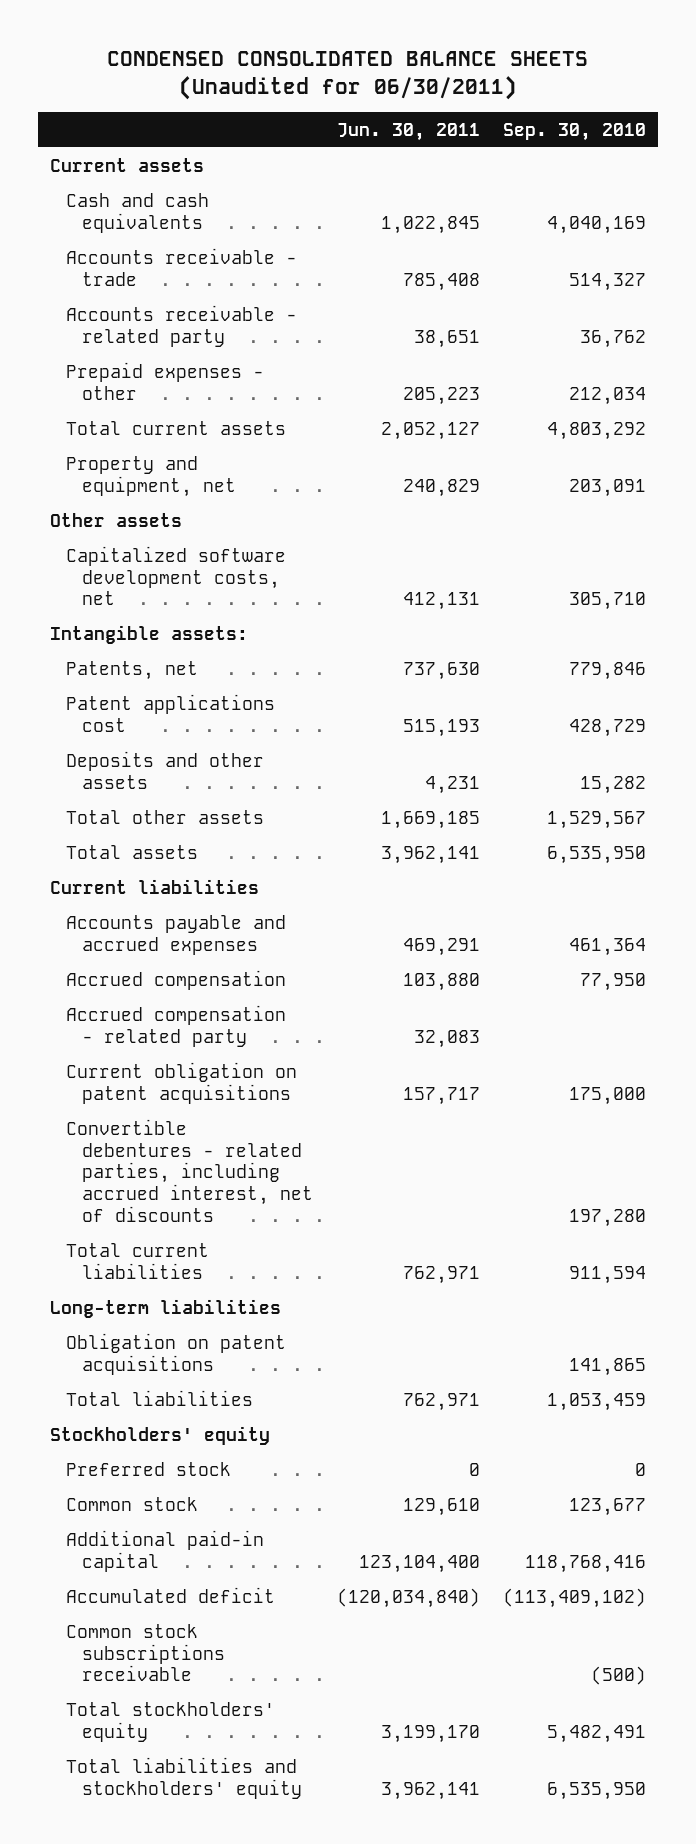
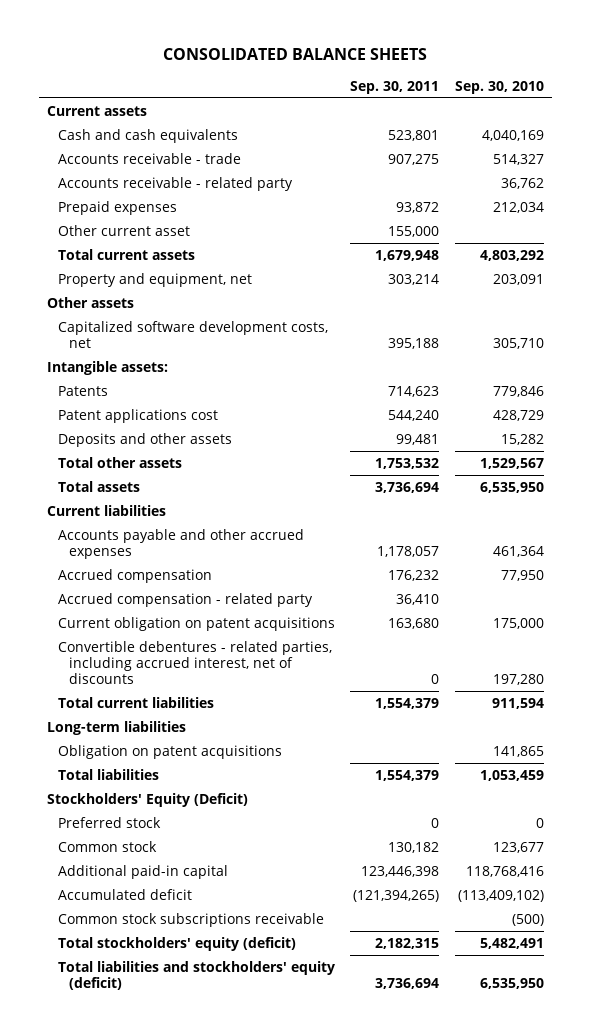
- CONDENSED CONSOLIDATED BALANCE SHEETS (Unaudited for 06/30/2011)
+ CONSOLIDATED BALANCE SHEETS
- | Jun. 30, 2011 | Sep. 30, 2010
+ | Sep. 30, 2011 | Sep. 30, 2010
- Prepaid expenses - other | 205,223 | 212,034
+ Prepaid expenses | 93,872 | 212,034
+ Other current asset | 155,000 |
- Patents, net | 737,630 | 779,846
+ Patents | 714,623 | 779,846
- Accounts payable and accrued expenses | 469,291 | 461,364
+ Accounts payable and other accrued expenses | 1,178,057 | 461,364
- Stockholders' equity
+ Stockholders' Equity (Deficit)
- Total stockholders' equity | 3,199,170 | 5,482,491
- Total liabilities and stockholders' equity | 3,962,141 | 6,535,950
+ Total stockholders' equity (deficit) | 2,182,315 | 5,482,491
+ Total liabilities and stockholders' equity (deficit) | 3,736,694 | 6,535,950

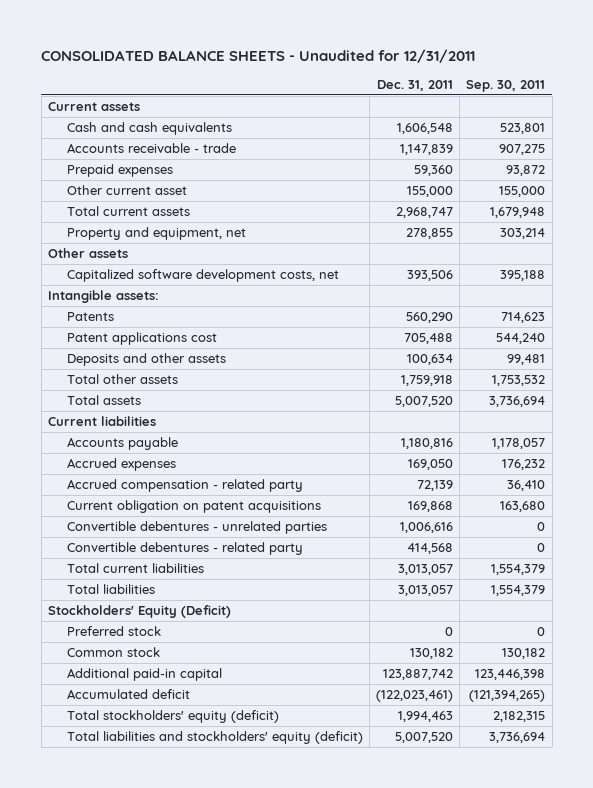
- CONSOLIDATED BALANCE SHEETS
+ CONSOLIDATED BALANCE SHEETS - Unaudited for 12/31/2011
- | Sep. 30, 2011 | Sep. 30, 2010
+ | Dec. 31, 2011 | Sep. 30, 2011
- Accounts receivable - related party | | 36,762
- Accounts payable and other accrued expenses | 1,178,057 | 461,364
- Accrued compensation | 176,232 | 77,950
+ Accounts payable | 1,180,816 | 1,178,057
+ Accrued expenses | 169,050 | 176,232
- Convertible debentures - related parties, including accrued interest, net of discounts | 0 | 197,280
+ Convertible debentures - unrelated parties | 1,006,616 | 0
+ Convertible debentures - related party | 414,568 | 0
- Long-term liabilities
- Obligation on patent acquisitions | | 141,865
- Common stock subscriptions receivable | | (500)

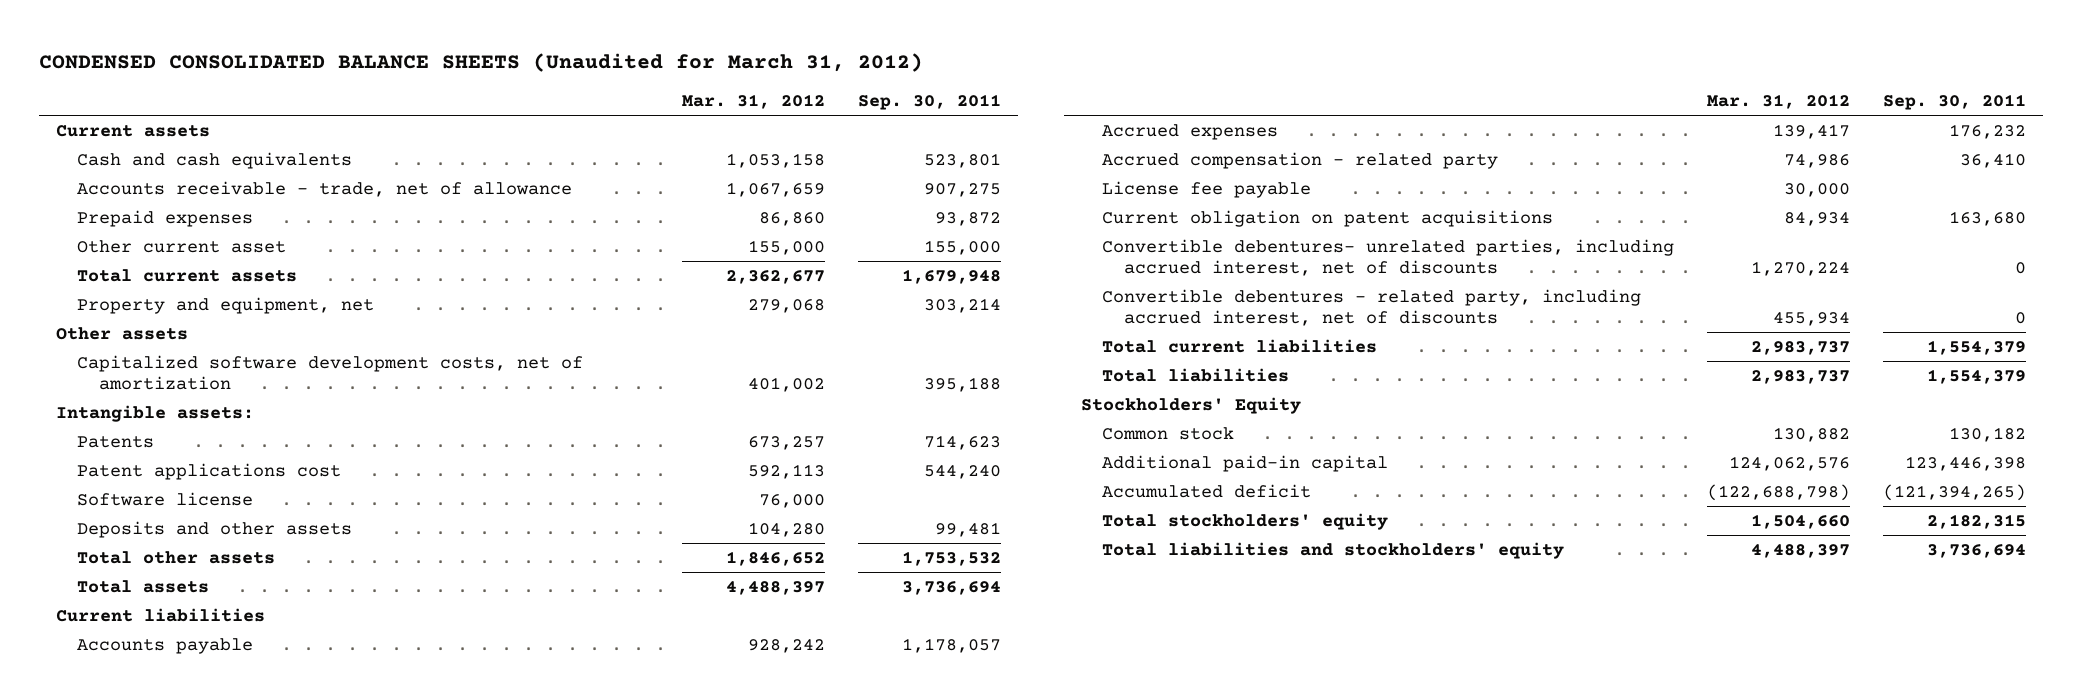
- CONSOLIDATED BALANCE SHEETS - Unaudited for 12/31/2011
+ CONDENSED CONSOLIDATED BALANCE SHEETS (Unaudited for March 31, 2012)
- | Dec. 31, 2011 | Sep. 30, 2011
+ | Mar. 31, 2012 | Sep. 30, 2011
- Accounts receivable - trade | 1,147,839 | 907,275
+ Accounts receivable - trade, net of allowance | 1,067,659 | 907,275
- Capitalized software development costs, net | 393,506 | 395,188
+ Capitalized software development costs, net of amortization | 401,002 | 395,188
+ Software license | 76,000 |
+ License fee payable | 30,000 |
- Convertible debentures - unrelated parties | 1,006,616 | 0
- Convertible debentures - related party | 414,568 | 0
+ Convertible debentures- unrelated parties, including accrued interest, net of discounts | 1,270,224 | 0
+ Convertible debentures - related party, including accrued interest, net of discounts | 455,934 | 0
- Stockholders' Equity (Deficit)
- Preferred stock | 0 | 0
+ Stockholders' Equity
- Total stockholders' equity (deficit) | 1,994,463 | 2,182,315
- Total liabilities and stockholders' equity (deficit) | 5,007,520 | 3,736,694
+ Total stockholders' equity | 1,504,660 | 2,182,315
+ Total liabilities and stockholders' equity | 4,488,397 | 3,736,694

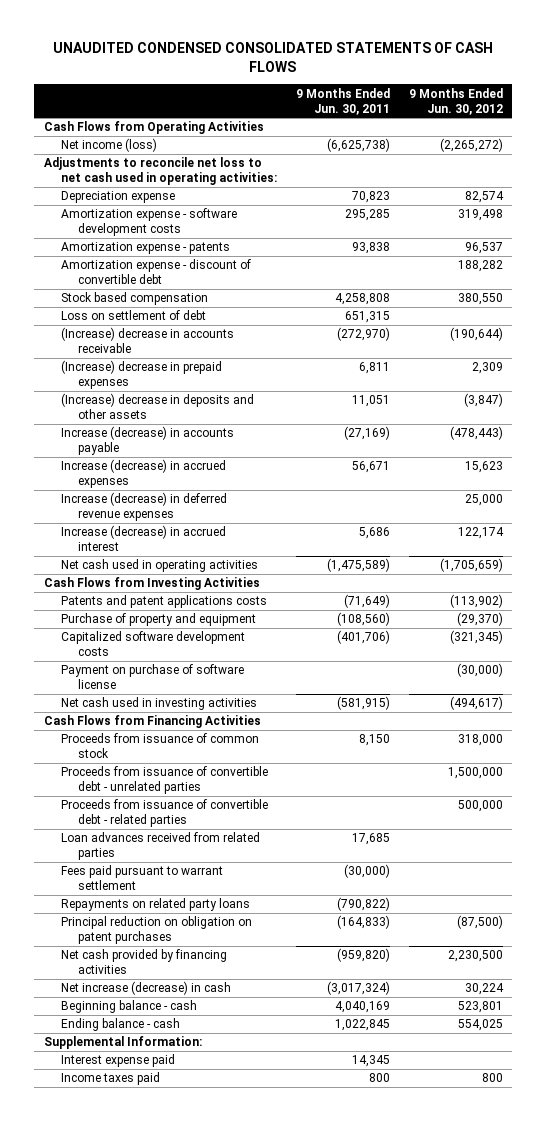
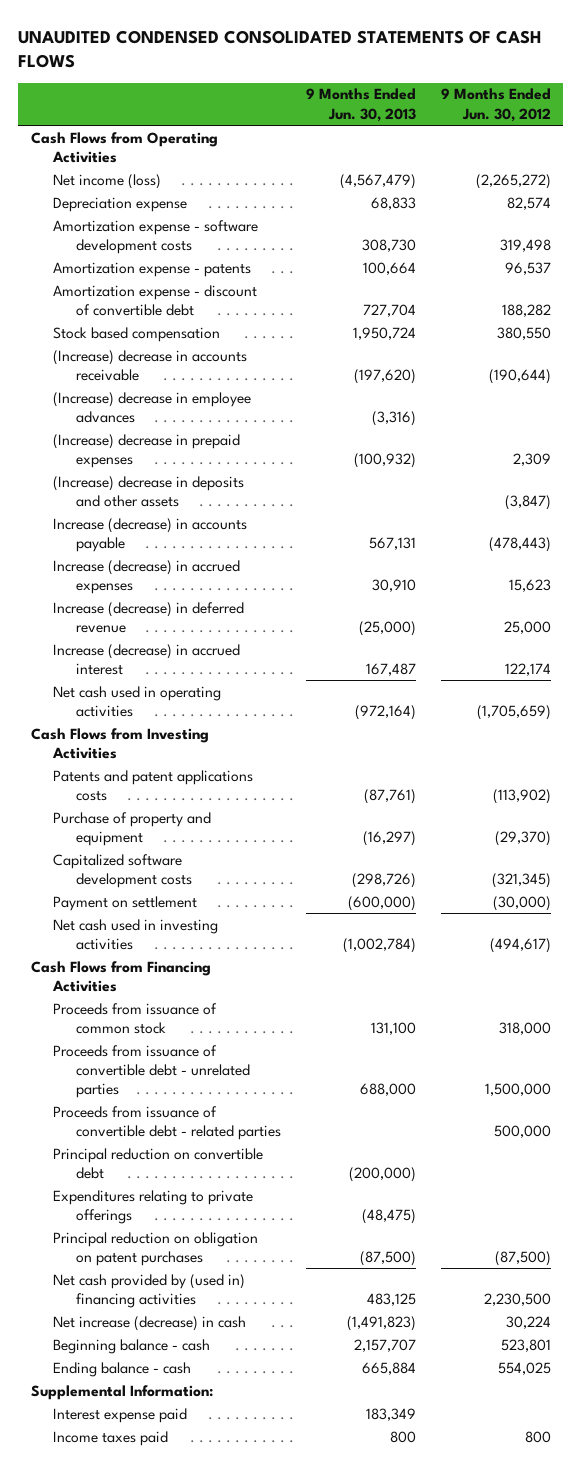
- | 9 Months Ended Jun. 30, 2011 | 9 Months Ended Jun. 30, 2012
+ | 9 Months Ended Jun. 30, 2013 | 9 Months Ended Jun. 30, 2012
- Adjustments to reconcile net loss to net cash used in operating activities:
- Loss on settlement of debt | 651,315 |
+ (Increase) decrease in employee advances | (3,316) |
- Increase (decrease) in deferred revenue expenses | | 25,000
+ Increase (decrease) in deferred revenue | (25,000) | 25,000
- Payment on purchase of software license | | (30,000)
+ Payment on settlement | (600,000) | (30,000)
- Loan advances received from related parties | 17,685 |
- Fees paid pursuant to warrant settlement | (30,000) |
- Repayments on related party loans | (790,822) |
+ Principal reduction on convertible debt | (200,000) |
+ Expenditures relating to private offerings | (48,475) |
- Net cash provided by financing activities | (959,820) | 2,230,500
+ Net cash provided by (used in) financing activities | 483,125 | 2,230,500

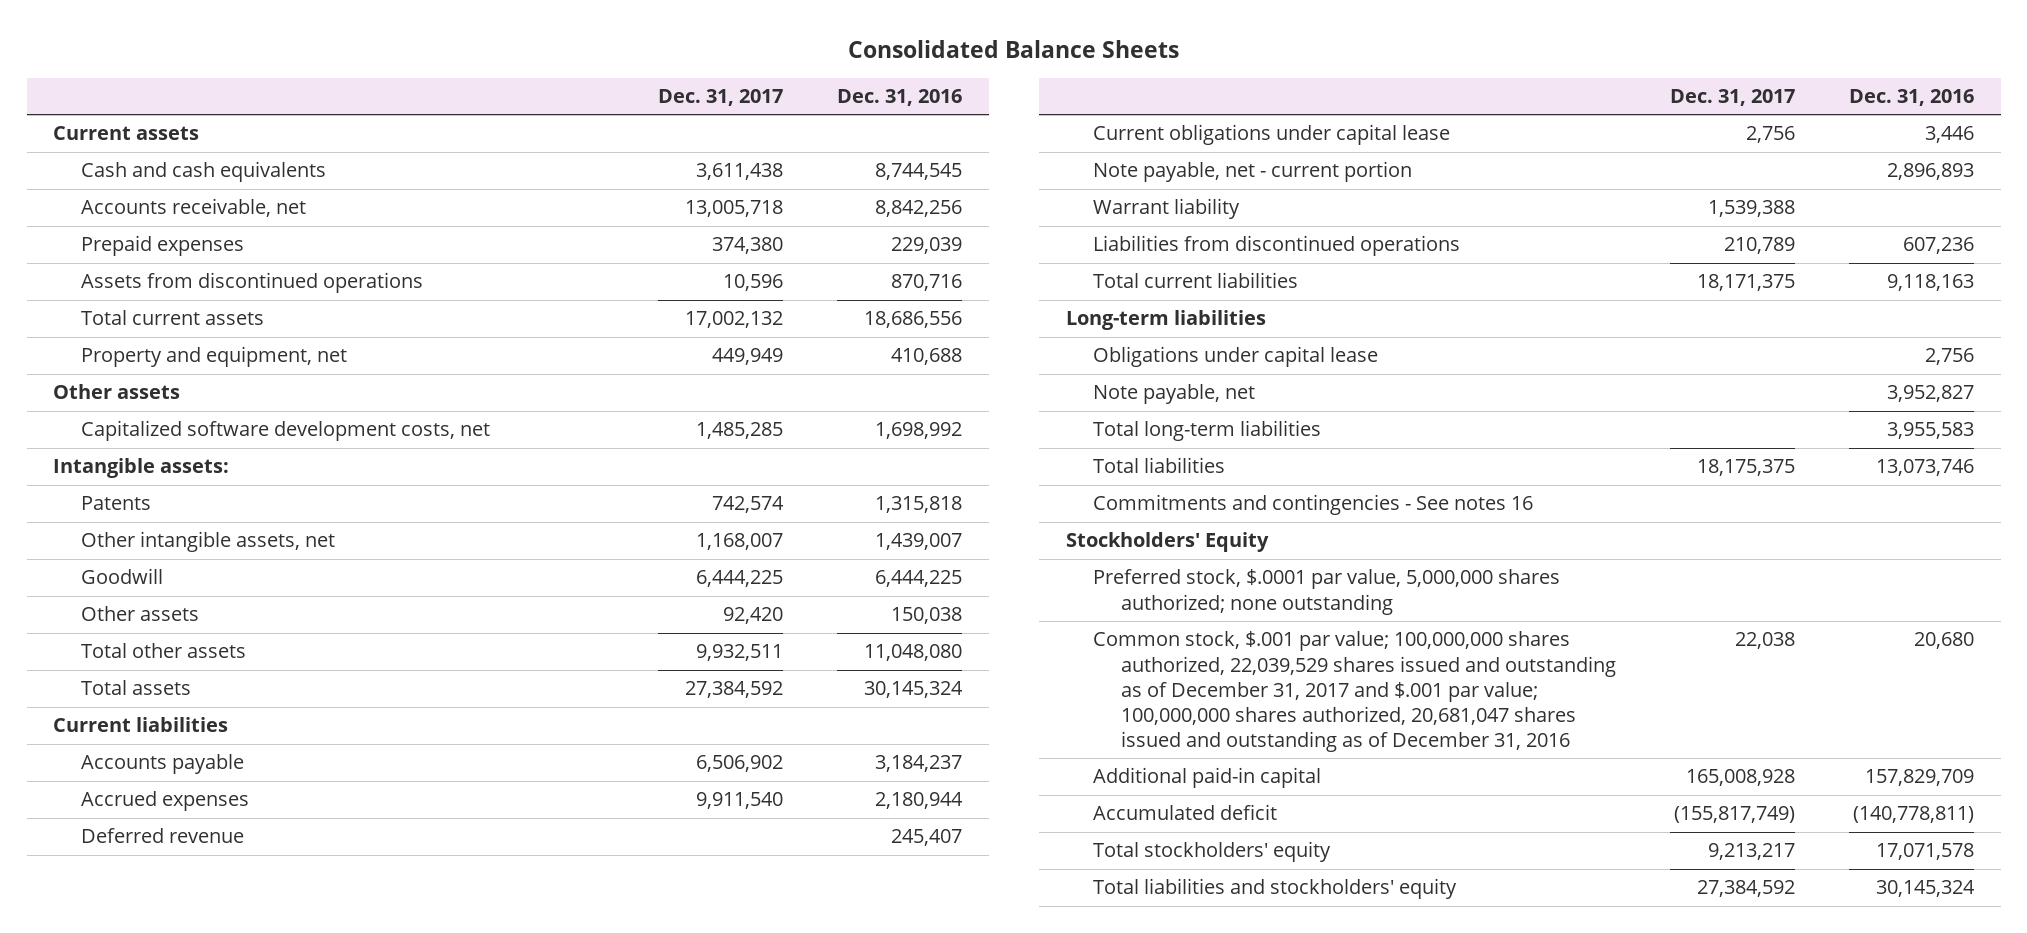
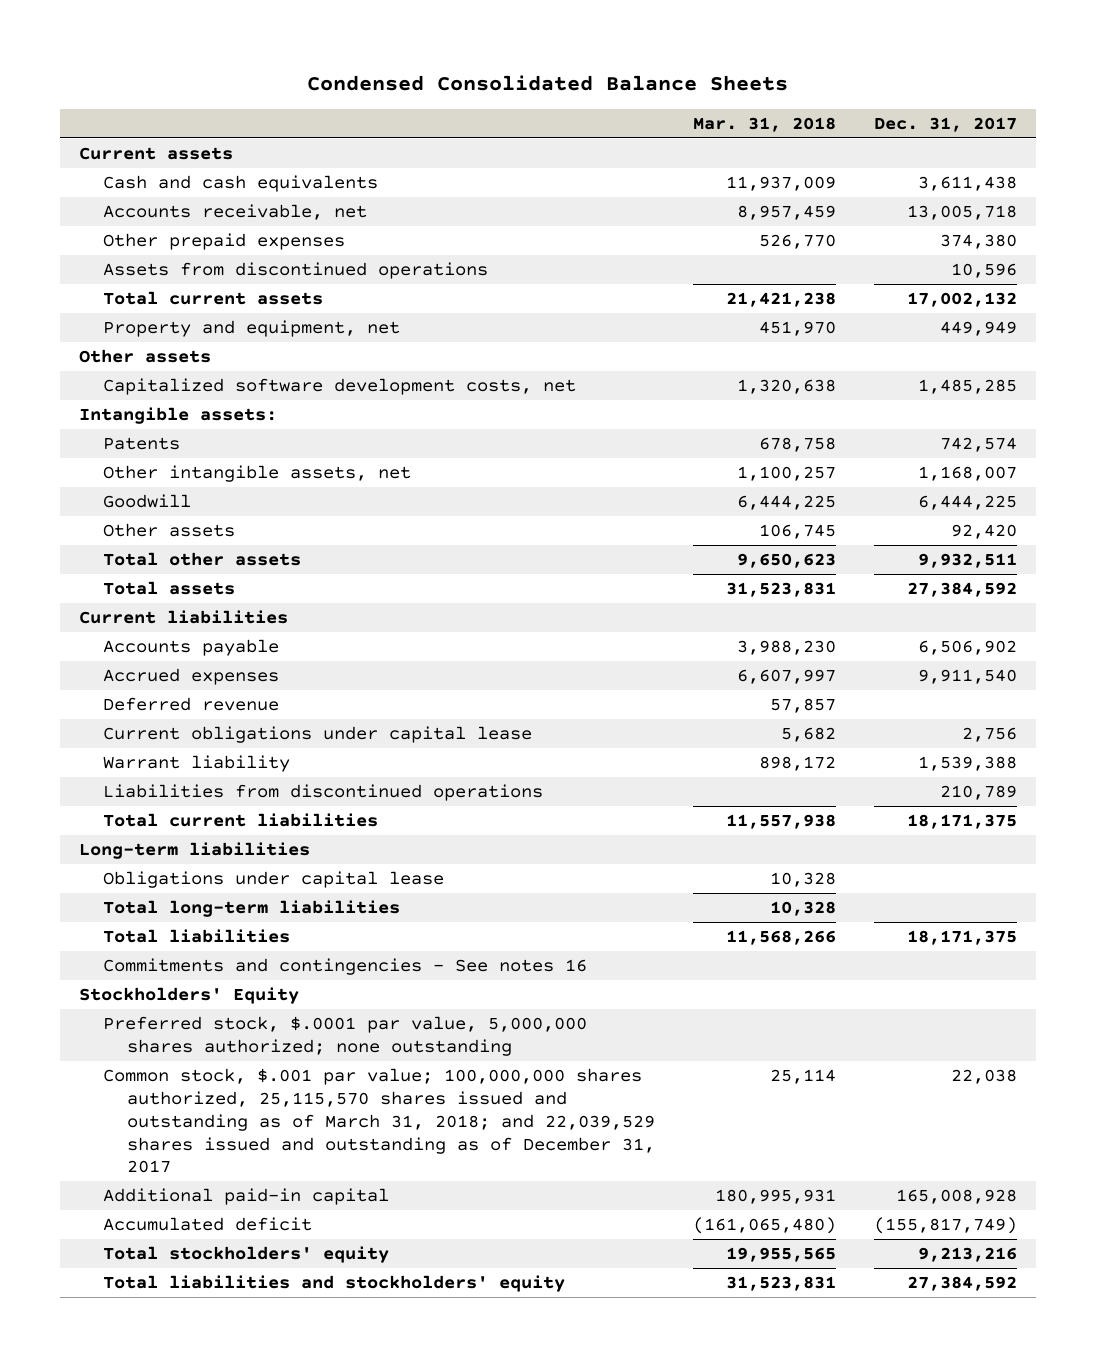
- Consolidated Balance Sheets
+ Condensed Consolidated Balance Sheets
- | Dec. 31, 2017 | Dec. 31, 2016
+ | Mar. 31, 2018 | Dec. 31, 2017
- Prepaid expenses | 374,380 | 229,039
+ Other prepaid expenses | 526,770 | 374,380
- Note payable, net - current portion | | 2,896,893
- Note payable, net | | 3,952,827
- Total liabilities | 18,175,375 | 13,073,746
+ Total liabilities | 11,568,266 | 18,171,375
- Common stock, $.001 par value; 100,000,000 shares authorized, 22,039,529 shares issued and outstanding as of December 31, 2017 and $.001 par value; 100,000,000 shares authorized, 20,681,047 shares issued and outstanding as of December 31, 2016 | 22,038 | 20,680
+ Common stock, $.001 par value; 100,000,000 shares authorized, 25,115,570 shares issued and outstanding as of March 31, 2018; and 22,039,529 shares issued and outstanding as of December 31, 2017 | 25,114 | 22,038
- Total stockholders' equity | 9,213,217 | 17,071,578
+ Total stockholders' equity | 19,955,565 | 9,213,216

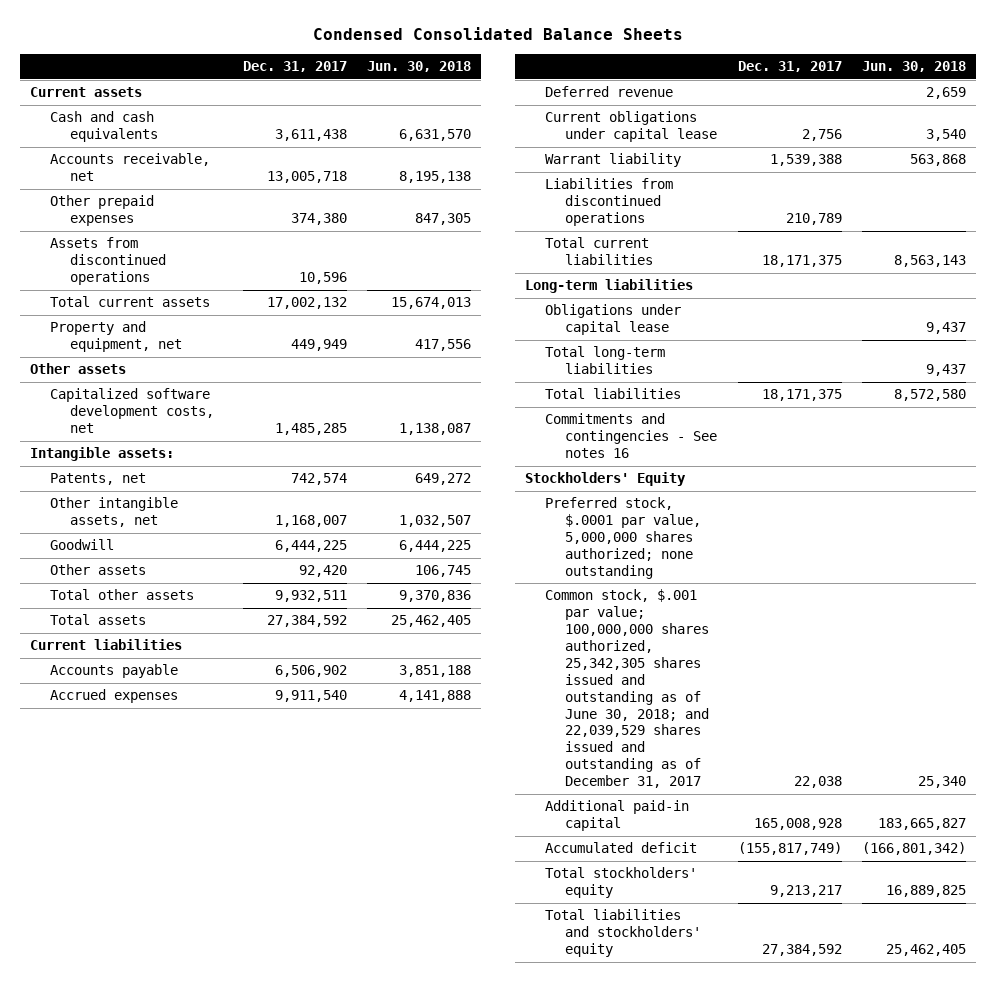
- | Mar. 31, 2018 | Dec. 31, 2017
+ | Dec. 31, 2017 | Jun. 30, 2018
- Patents | 678,758 | 742,574
+ Patents, net | 742,574 | 649,272
- Common stock, $.001 par value; 100,000,000 shares authorized, 25,115,570 shares issued and outstanding as of March 31, 2018; and 22,039,529 shares issued and outstanding as of December 31, 2017 | 25,114 | 22,038
+ Common stock, $.001 par value; 100,000,000 shares authorized, 25,342,305 shares issued and outstanding as of June 30, 2018; and 22,039,529 shares issued and outstanding as of December 31, 2017 | 22,038 | 25,340
- Total stockholders' equity | 19,955,565 | 9,213,216
+ Total stockholders' equity | 9,213,217 | 16,889,825

